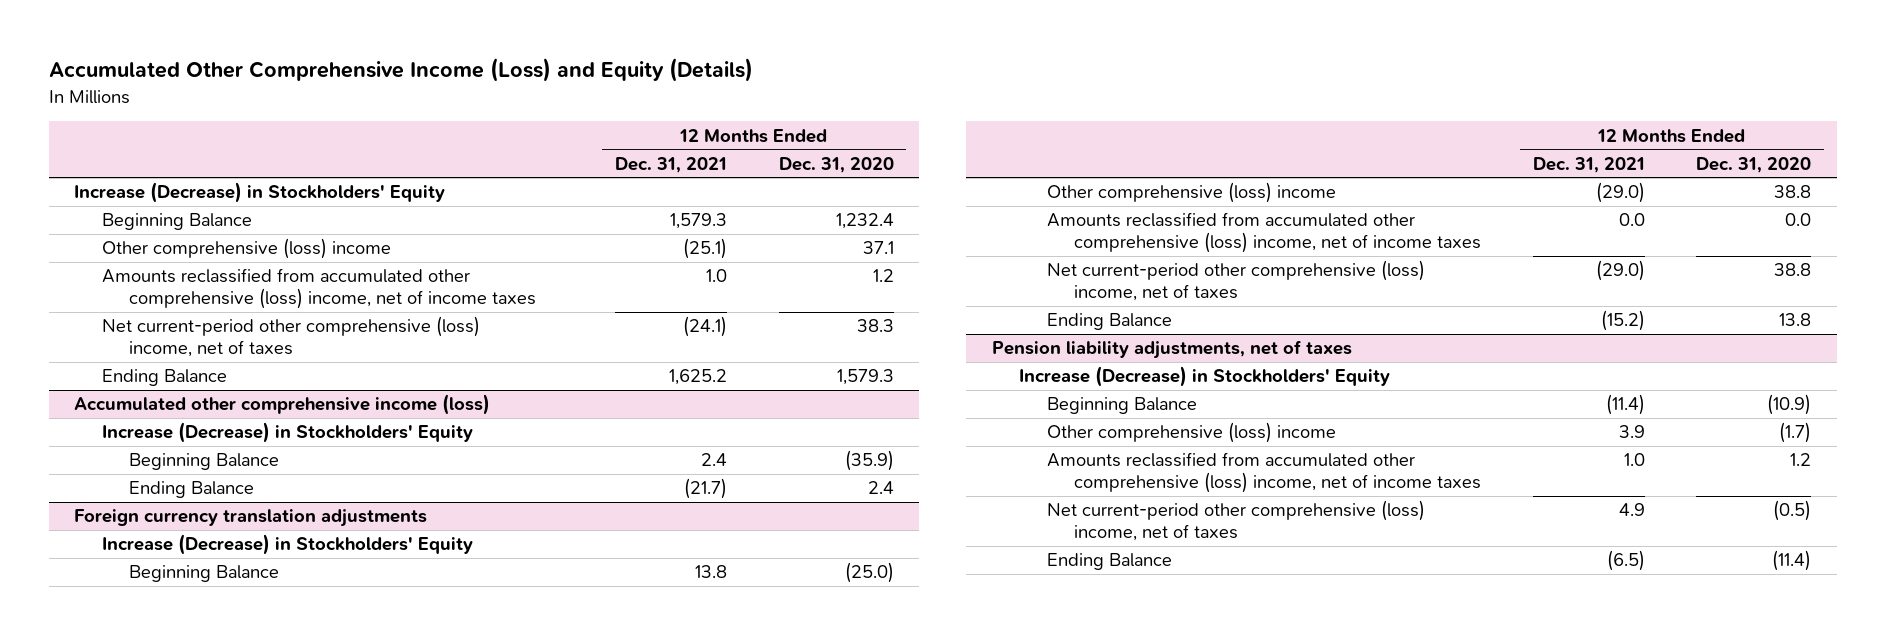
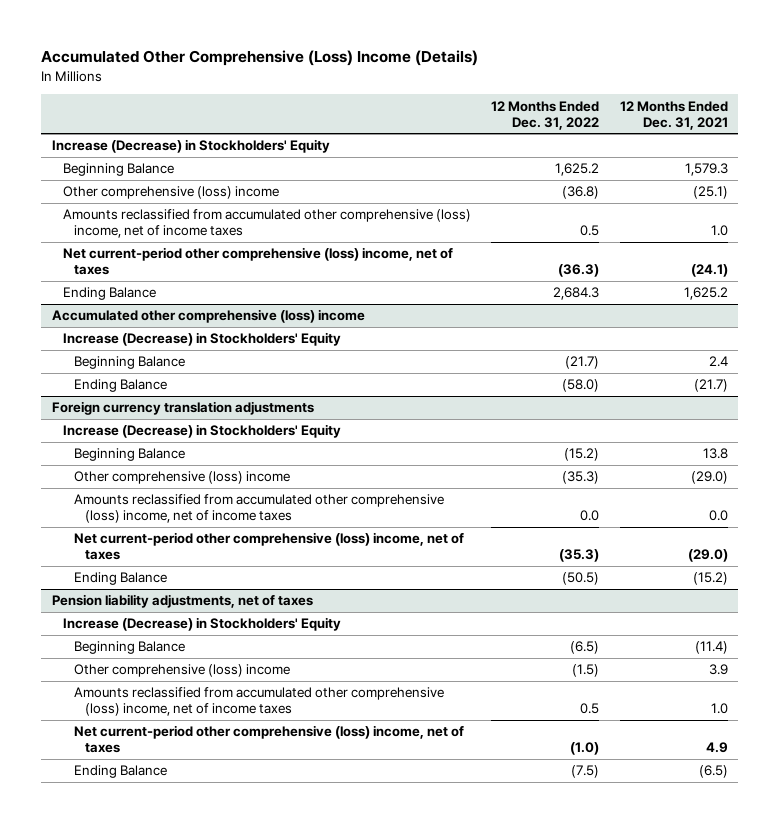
- Accumulated Other Comprehensive Income (Loss) and Equity (Details)
+ Accumulated Other Comprehensive (Loss) Income (Details)
- | 12 Months Ended Dec. 31, 2021 | 12 Months Ended Dec. 31, 2020
+ | 12 Months Ended Dec. 31, 2022 | 12 Months Ended Dec. 31, 2021
- Accumulated other comprehensive income (loss)
+ Accumulated other comprehensive (loss) income

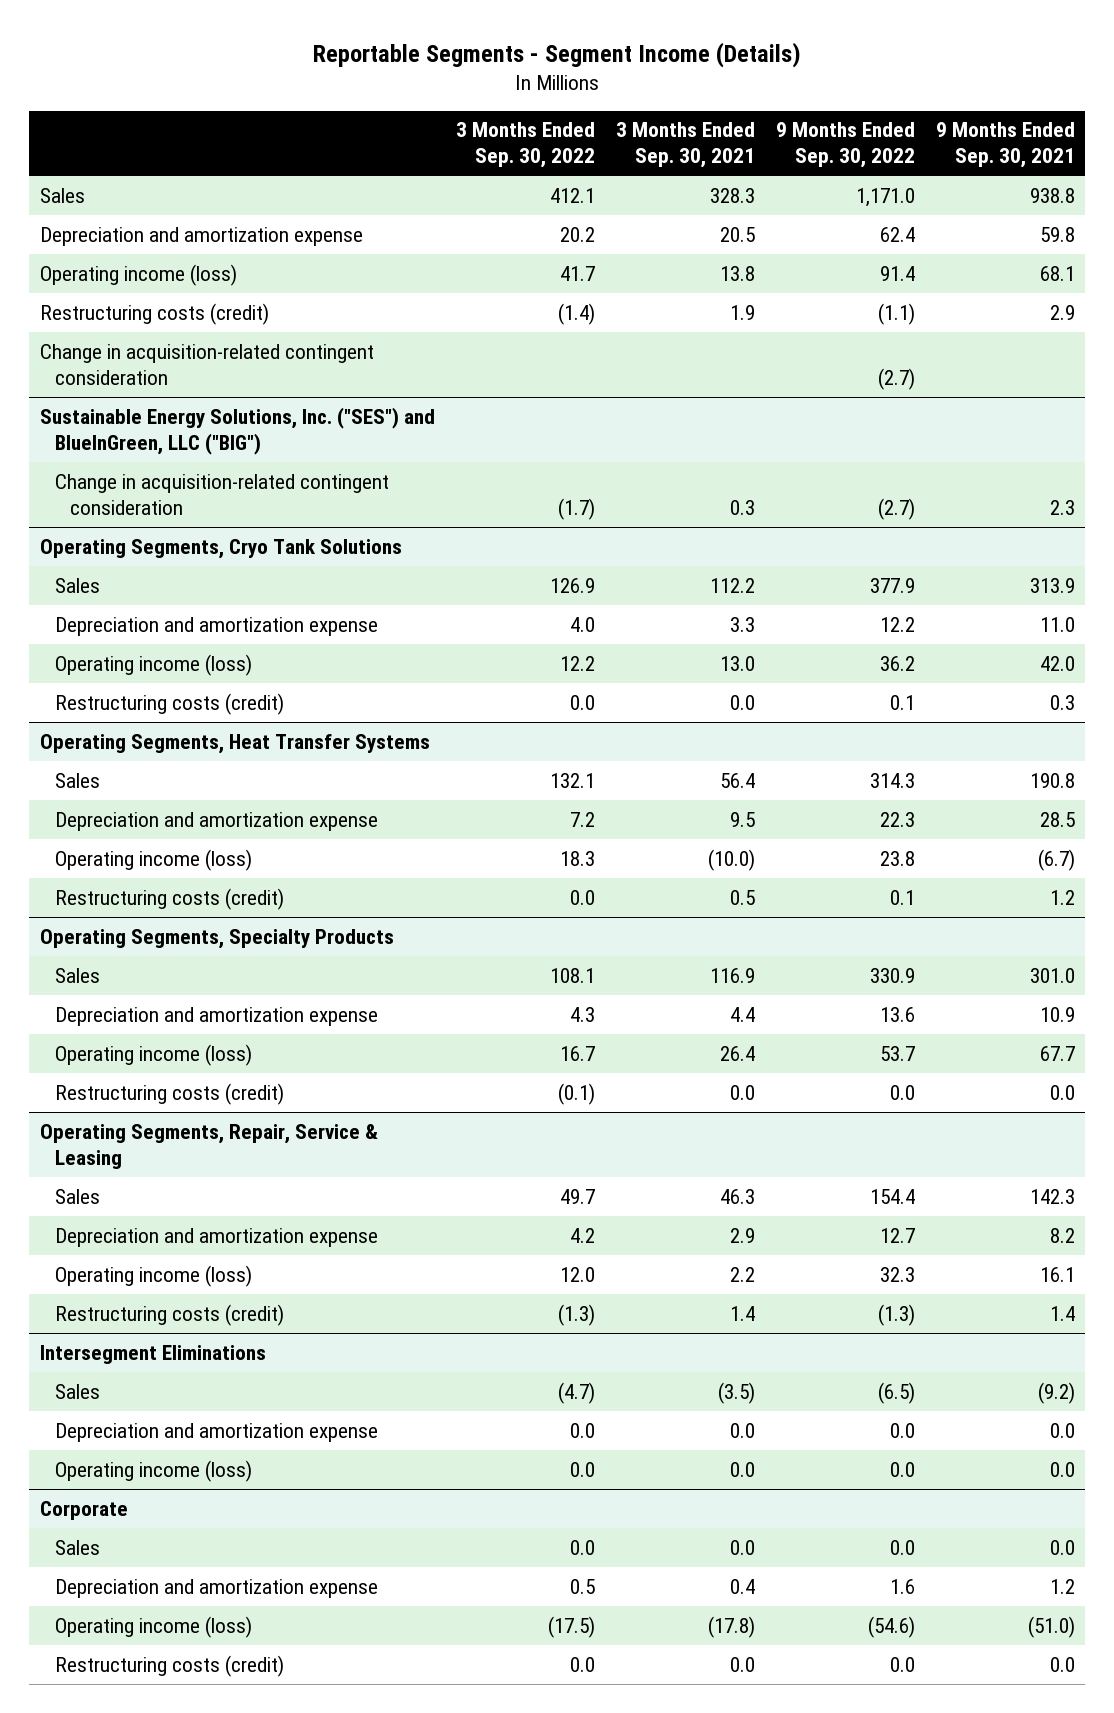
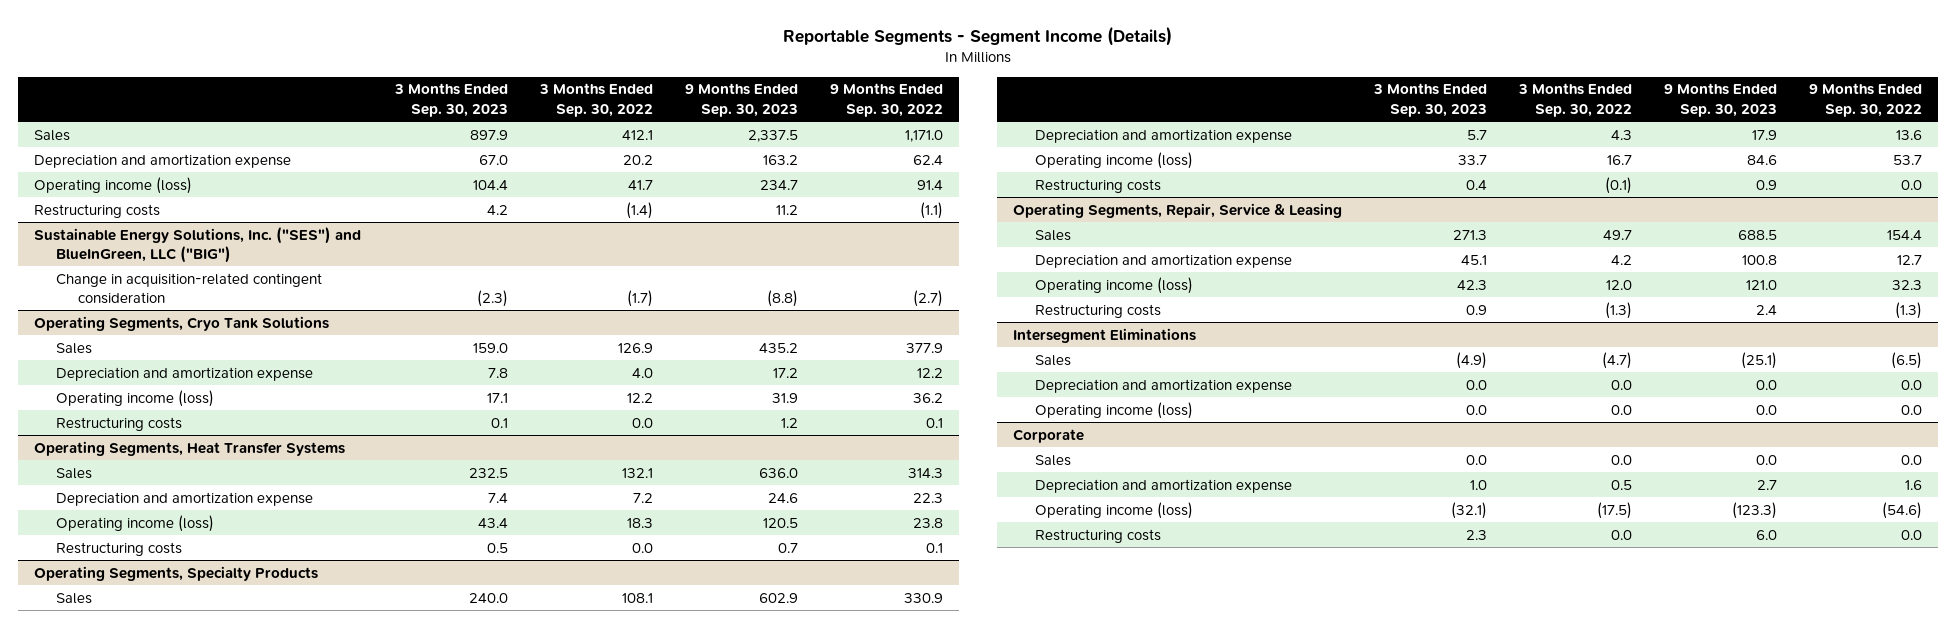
- | 3 Months Ended Sep. 30, 2022 | 3 Months Ended Sep. 30, 2021 | 9 Months Ended Sep. 30, 2022 | 9 Months Ended Sep. 30, 2021
+ | 3 Months Ended Sep. 30, 2023 | 3 Months Ended Sep. 30, 2022 | 9 Months Ended Sep. 30, 2023 | 9 Months Ended Sep. 30, 2022
- Restructuring costs (credit) | (1.4) | 1.9 | (1.1) | 2.9
- Change in acquisition-related contingent consideration | | | (2.7) |
+ Restructuring costs | 4.2 | (1.4) | 11.2 | (1.1)
@ Operating Segments, Cryo Tank Solutions
- Restructuring costs (credit) | 0.0 | 0.0 | 0.1 | 0.3
+ Restructuring costs | 0.1 | 0.0 | 1.2 | 0.1
@ Operating Segments, Heat Transfer Systems
- Restructuring costs (credit) | 0.0 | 0.5 | 0.1 | 1.2
+ Restructuring costs | 0.5 | 0.0 | 0.7 | 0.1
@ Operating Segments, Specialty Products
- Restructuring costs (credit) | (0.1) | 0.0 | 0.0 | 0.0
+ Restructuring costs | 0.4 | (0.1) | 0.9 | 0.0
@ Operating Segments, Repair, Service & Leasing
- Restructuring costs (credit) | (1.3) | 1.4 | (1.3) | 1.4
+ Restructuring costs | 0.9 | (1.3) | 2.4 | (1.3)
@ Corporate
- Restructuring costs (credit) | 0.0 | 0.0 | 0.0 | 0.0
+ Restructuring costs | 2.3 | 0.0 | 6.0 | 0.0

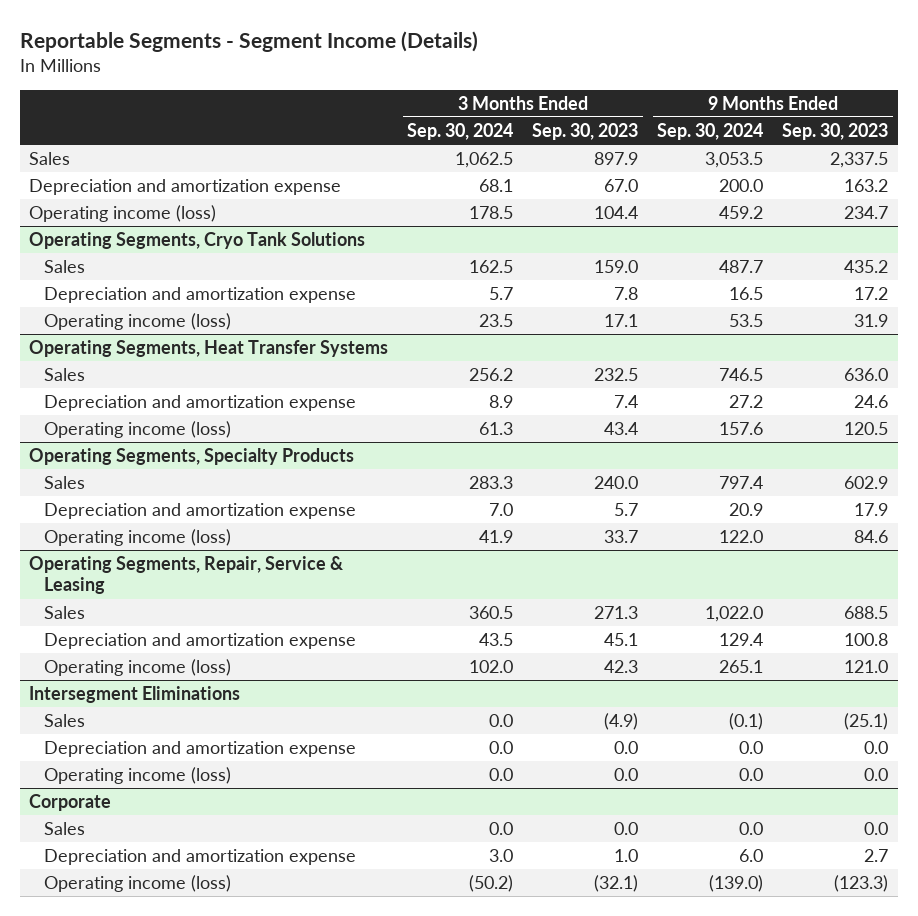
- | 3 Months Ended Sep. 30, 2023 | 3 Months Ended Sep. 30, 2022 | 9 Months Ended Sep. 30, 2023 | 9 Months Ended Sep. 30, 2022
+ | 3 Months Ended Sep. 30, 2024 | 3 Months Ended Sep. 30, 2023 | 9 Months Ended Sep. 30, 2024 | 9 Months Ended Sep. 30, 2023
- Restructuring costs | 4.2 | (1.4) | 11.2 | (1.1)
- Sustainable Energy Solutions, Inc. ("SES") and BlueInGreen, LLC ("BIG")
- Change in acquisition-related contingent consideration | (2.3) | (1.7) | (8.8) | (2.7)
@ Operating Segments, Cryo Tank Solutions
- Restructuring costs | 0.1 | 0.0 | 1.2 | 0.1
@ Operating Segments, Heat Transfer Systems
- Restructuring costs | 0.5 | 0.0 | 0.7 | 0.1
@ Operating Segments, Specialty Products
- Restructuring costs | 0.4 | (0.1) | 0.9 | 0.0
@ Operating Segments, Repair, Service & Leasing
- Restructuring costs | 0.9 | (1.3) | 2.4 | (1.3)
@ Corporate
- Restructuring costs | 2.3 | 0.0 | 6.0 | 0.0

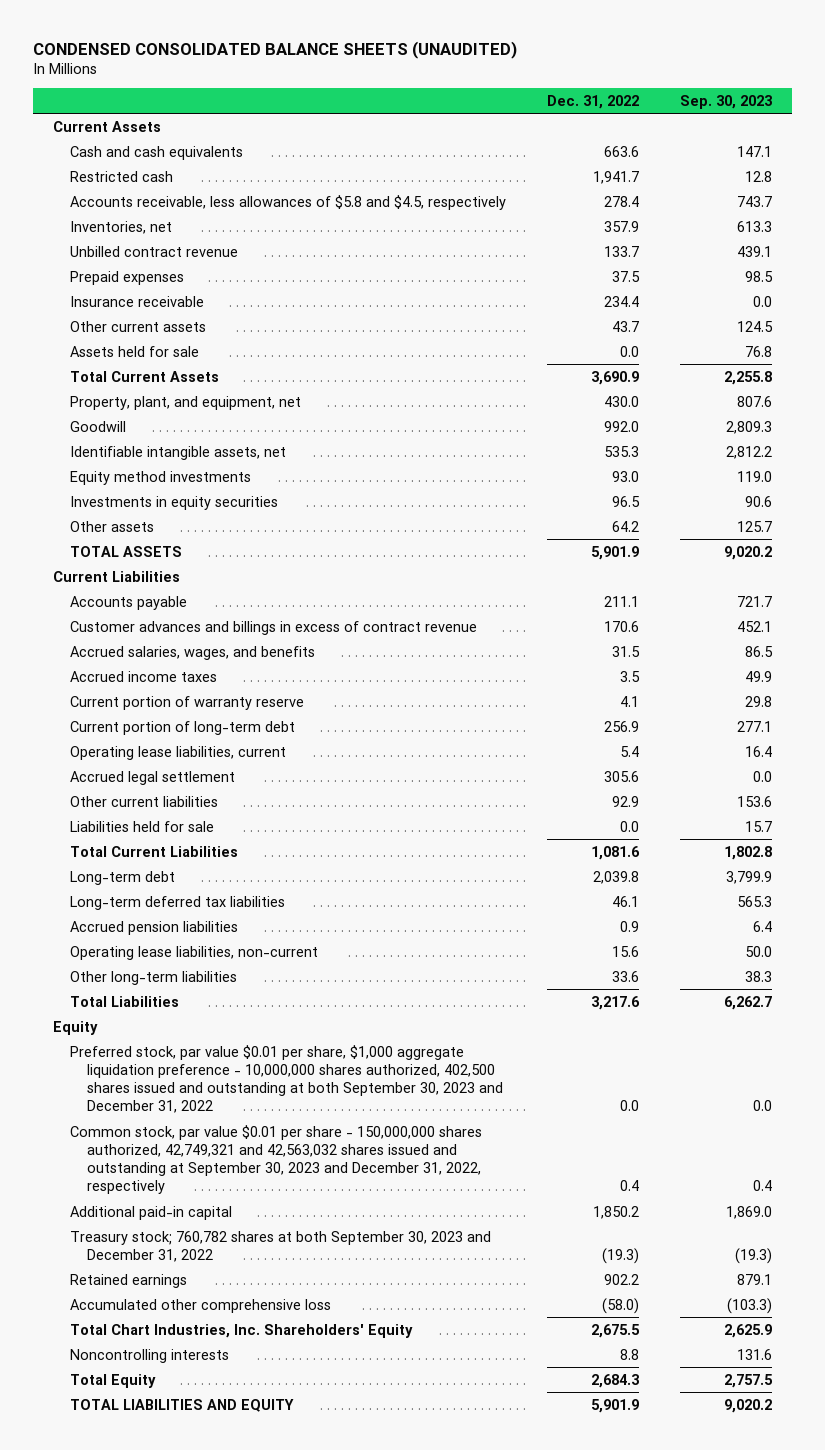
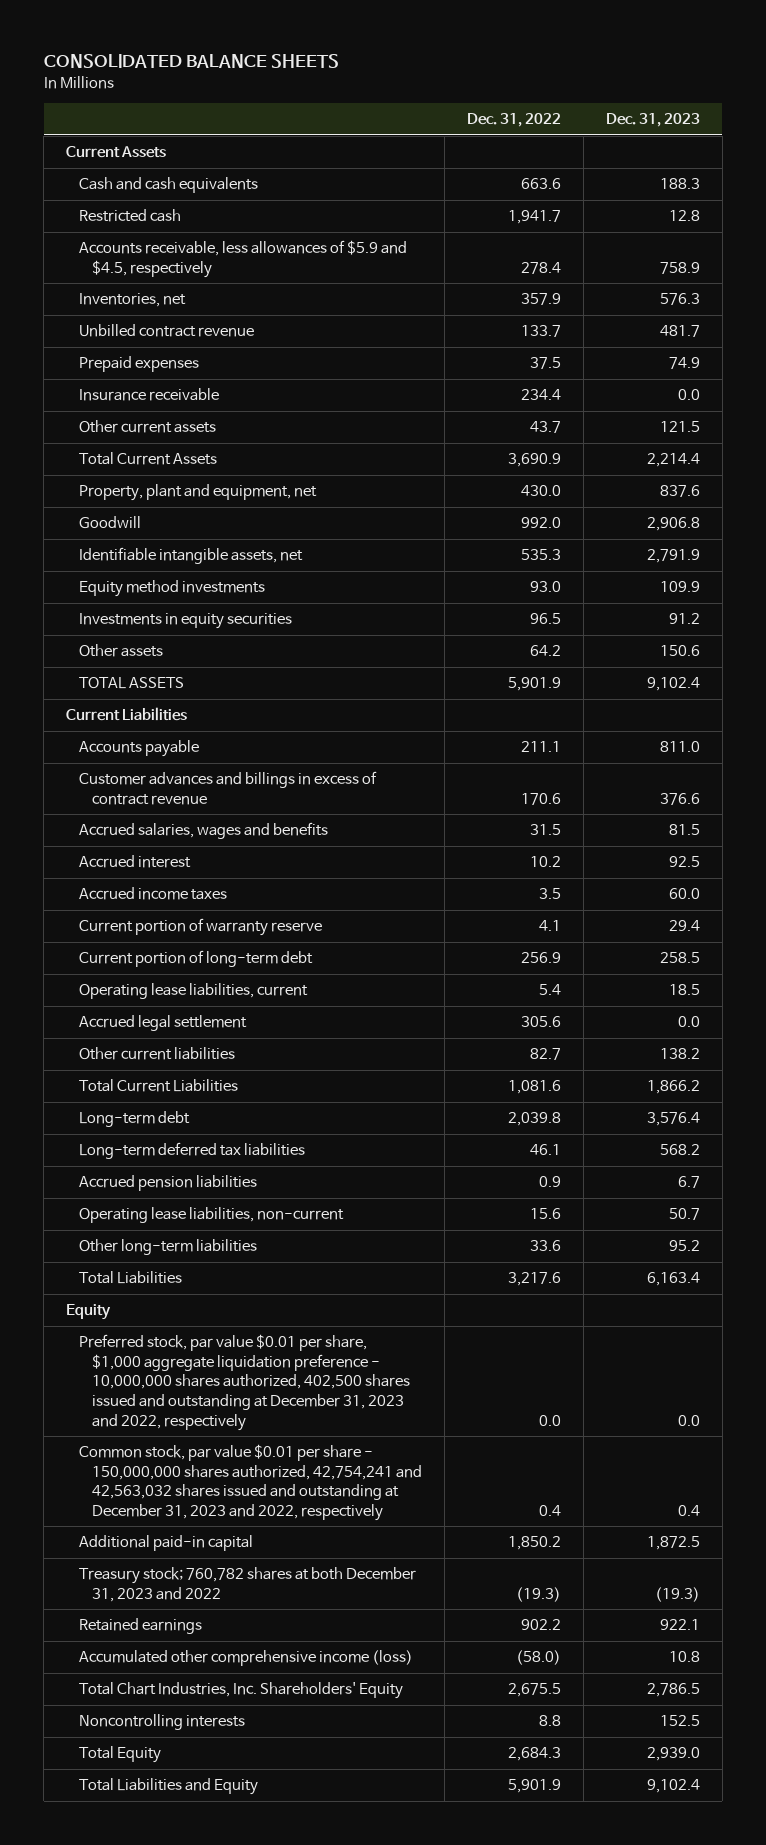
- CONDENSED CONSOLIDATED BALANCE SHEETS (UNAUDITED)
+ CONSOLIDATED BALANCE SHEETS
- | Dec. 31, 2022 | Sep. 30, 2023
+ | Dec. 31, 2022 | Dec. 31, 2023
- Accounts receivable, less allowances of $5.8 and $4.5, respectively | 278.4 | 743.7
+ Accounts receivable, less allowances of $5.9 and $4.5, respectively | 278.4 | 758.9
- Assets held for sale | 0.0 | 76.8
- Property, plant, and equipment, net | 430.0 | 807.6
+ Property, plant and equipment, net | 430.0 | 837.6
- Accrued salaries, wages, and benefits | 31.5 | 86.5
+ Accrued salaries, wages and benefits | 31.5 | 81.5
+ Accrued interest | 10.2 | 92.5
- Other current liabilities | 92.9 | 153.6
- Liabilities held for sale | 0.0 | 15.7
+ Other current liabilities | 82.7 | 138.2
- Preferred stock, par value $0.01 per share, $1,000 aggregate liquidation preference - 10,000,000 shares authorized, 402,500 shares issued and outstanding at both September 30, 2023 and December 31, 2022 | 0.0 | 0.0
- Common stock, par value $0.01 per share - 150,000,000 shares authorized, 42,749,321 and 42,563,032 shares issued and outstanding at September 30, 2023 and December 31, 2022, respectively | 0.4 | 0.4
+ Preferred stock, par value $0.01 per share, $1,000 aggregate liquidation preference - 10,000,000 shares authorized, 402,500 shares issued and outstanding at December 31, 2023 and 2022, respectively | 0.0 | 0.0
+ Common stock, par value $0.01 per share - 150,000,000 shares authorized, 42,754,241 and 42,563,032 shares issued and outstanding at December 31, 2023 and 2022, respectively | 0.4 | 0.4
- Treasury stock; 760,782 shares at both September 30, 2023 and December 31, 2022 | (19.3) | (19.3)
+ Treasury stock; 760,782 shares at both December 31, 2023 and 2022 | (19.3) | (19.3)
- Accumulated other comprehensive loss | (58.0) | (103.3)
+ Accumulated other comprehensive income (loss) | (58.0) | 10.8
- TOTAL LIABILITIES AND EQUITY | 5,901.9 | 9,020.2
+ Total Liabilities and Equity | 5,901.9 | 9,102.4

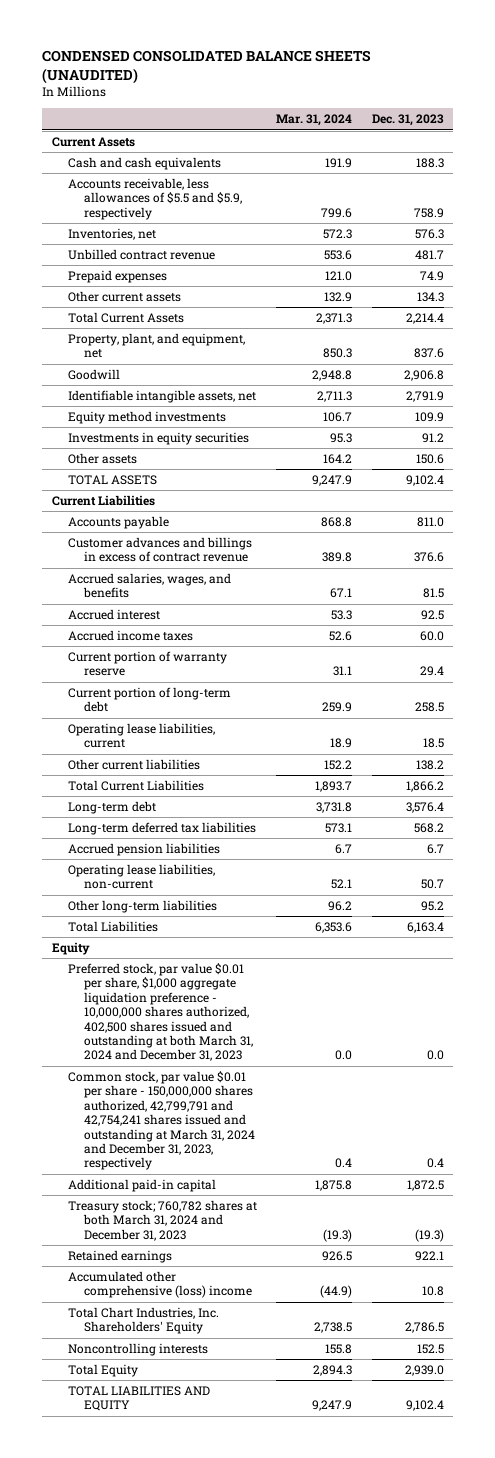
- CONSOLIDATED BALANCE SHEETS
+ CONDENSED CONSOLIDATED BALANCE SHEETS (UNAUDITED)
- | Dec. 31, 2022 | Dec. 31, 2023
+ | Mar. 31, 2024 | Dec. 31, 2023
- Restricted cash | 1,941.7 | 12.8
- Accounts receivable, less allowances of $5.9 and $4.5, respectively | 278.4 | 758.9
+ Accounts receivable, less allowances of $5.5 and $5.9, respectively | 799.6 | 758.9
- Insurance receivable | 234.4 | 0.0
- Other current assets | 43.7 | 121.5
+ Other current assets | 132.9 | 134.3
- Property, plant and equipment, net | 430.0 | 837.6
+ Property, plant, and equipment, net | 850.3 | 837.6
- Accrued salaries, wages and benefits | 31.5 | 81.5
+ Accrued salaries, wages, and benefits | 67.1 | 81.5
- Accrued legal settlement | 305.6 | 0.0
- Preferred stock, par value $0.01 per share, $1,000 aggregate liquidation preference - 10,000,000 shares authorized, 402,500 shares issued and outstanding at December 31, 2023 and 2022, respectively | 0.0 | 0.0
- Common stock, par value $0.01 per share - 150,000,000 shares authorized, 42,754,241 and 42,563,032 shares issued and outstanding at December 31, 2023 and 2022, respectively | 0.4 | 0.4
+ Preferred stock, par value $0.01 per share, $1,000 aggregate liquidation preference - 10,000,000 shares authorized, 402,500 shares issued and outstanding at both March 31, 2024 and December 31, 2023 | 0.0 | 0.0
+ Common stock, par value $0.01 per share - 150,000,000 shares authorized, 42,799,791 and 42,754,241 shares issued and outstanding at March 31, 2024 and December 31, 2023, respectively | 0.4 | 0.4
- Treasury stock; 760,782 shares at both December 31, 2023 and 2022 | (19.3) | (19.3)
+ Treasury stock; 760,782 shares at both March 31, 2024 and December 31, 2023 | (19.3) | (19.3)
- Accumulated other comprehensive income (loss) | (58.0) | 10.8
+ Accumulated other comprehensive (loss) income | (44.9) | 10.8
- Total Liabilities and Equity | 5,901.9 | 9,102.4
+ TOTAL LIABILITIES AND EQUITY | 9,247.9 | 9,102.4

